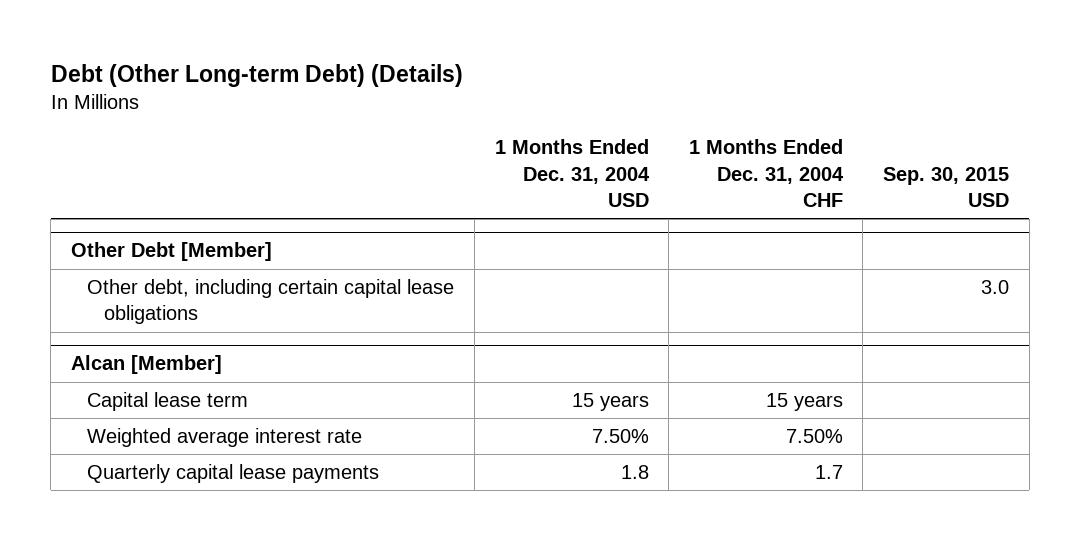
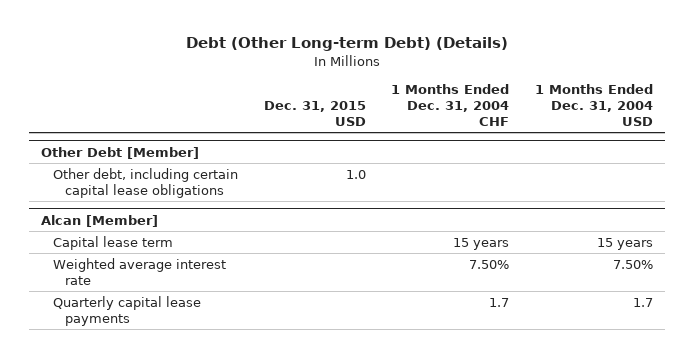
- | 1 Months Ended Dec. 31, 2004 USD | 1 Months Ended Dec. 31, 2004 CHF | Sep. 30, 2015 USD
+ | Dec. 31, 2015 USD | 1 Months Ended Dec. 31, 2004 CHF | 1 Months Ended Dec. 31, 2004 USD
@ Alcan [Member]
- Quarterly capital lease payments | 1.8 | 1.7 |
+ Quarterly capital lease payments | | 1.7 | 1.7

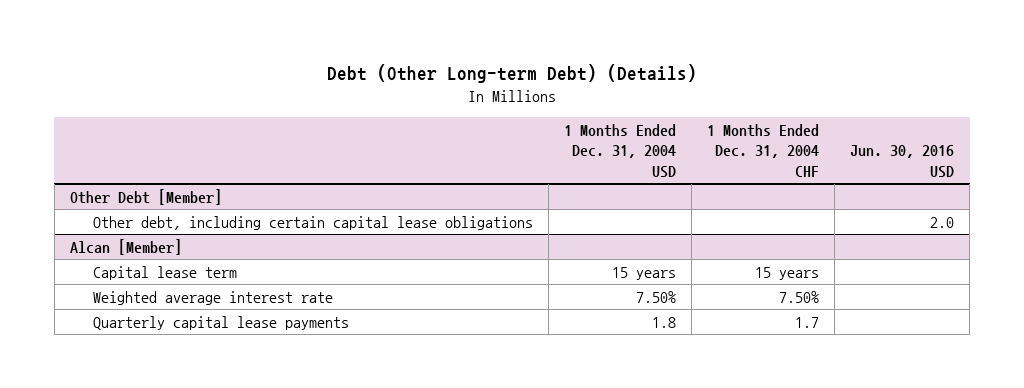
- | Dec. 31, 2015 USD | 1 Months Ended Dec. 31, 2004 CHF | 1 Months Ended Dec. 31, 2004 USD
+ | 1 Months Ended Dec. 31, 2004 USD | 1 Months Ended Dec. 31, 2004 CHF | Jun. 30, 2016 USD
@ Alcan [Member]
- Quarterly capital lease payments | | 1.7 | 1.7
+ Quarterly capital lease payments | 1.8 | 1.7 |

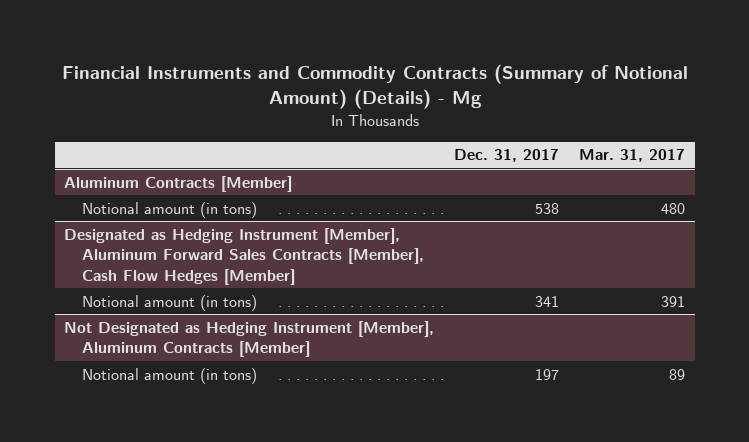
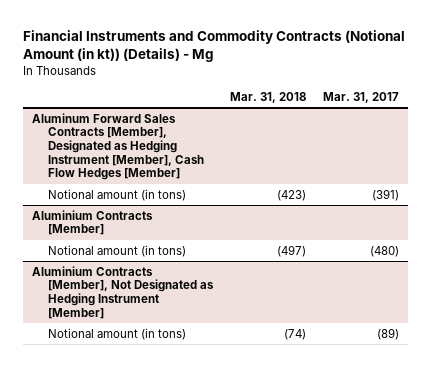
- Financial Instruments and Commodity Contracts (Summary of Notional Amount) (Details) - Mg
+ Financial Instruments and Commodity Contracts (Notional Amount (in kt)) (Details) - Mg
- | Dec. 31, 2017 | Mar. 31, 2017
+ | Mar. 31, 2018 | Mar. 31, 2017
- Aluminum Contracts [Member]
- Notional amount (in tons) | 538 | 480
- Designated as Hedging Instrument [Member], Aluminum Forward Sales Contracts [Member], Cash Flow Hedges [Member]
- Notional amount (in tons) | 341 | 391
- Not Designated as Hedging Instrument [Member], Aluminum Contracts [Member]
- Notional amount (in tons) | 197 | 89
+ Aluminum Forward Sales Contracts [Member], Designated as Hedging Instrument [Member], Cash Flow Hedges [Member]
+ Notional amount (in tons) | (423) | (391)
+ Aluminium Contracts [Member]
+ Notional amount (in tons) | (497) | (480)
+ Aluminium Contracts [Member], Not Designated as Hedging Instrument [Member]
+ Notional amount (in tons) | (74) | (89)

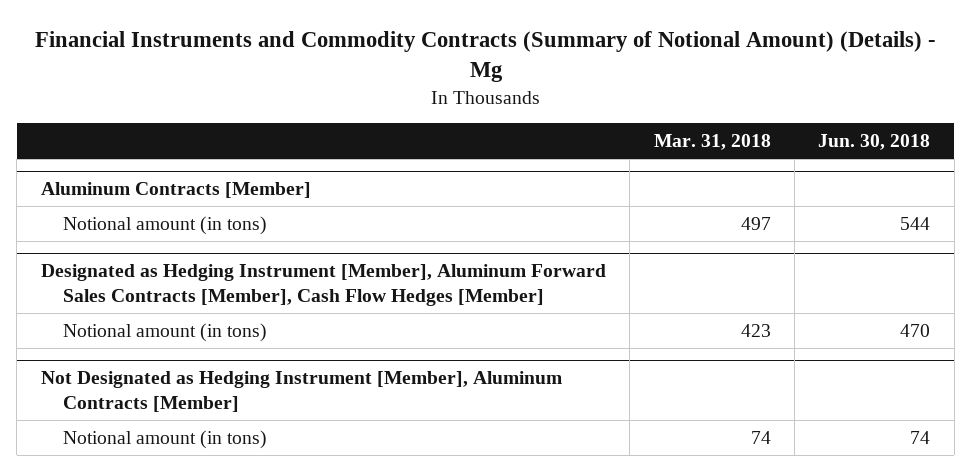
- Financial Instruments and Commodity Contracts (Notional Amount (in kt)) (Details) - Mg
+ Financial Instruments and Commodity Contracts (Summary of Notional Amount) (Details) - Mg
- | Mar. 31, 2018 | Mar. 31, 2017
+ | Mar. 31, 2018 | Jun. 30, 2018
- Aluminum Forward Sales Contracts [Member], Designated as Hedging Instrument [Member], Cash Flow Hedges [Member]
- Notional amount (in tons) | (423) | (391)
- Aluminium Contracts [Member]
- Notional amount (in tons) | (497) | (480)
- Aluminium Contracts [Member], Not Designated as Hedging Instrument [Member]
- Notional amount (in tons) | (74) | (89)
+ Aluminum Contracts [Member]
+ Notional amount (in tons) | 497 | 544
+ Designated as Hedging Instrument [Member], Aluminum Forward Sales Contracts [Member], Cash Flow Hedges [Member]
+ Notional amount (in tons) | 423 | 470
+ Not Designated as Hedging Instrument [Member], Aluminum Contracts [Member]
+ Notional amount (in tons) | 74 | 74

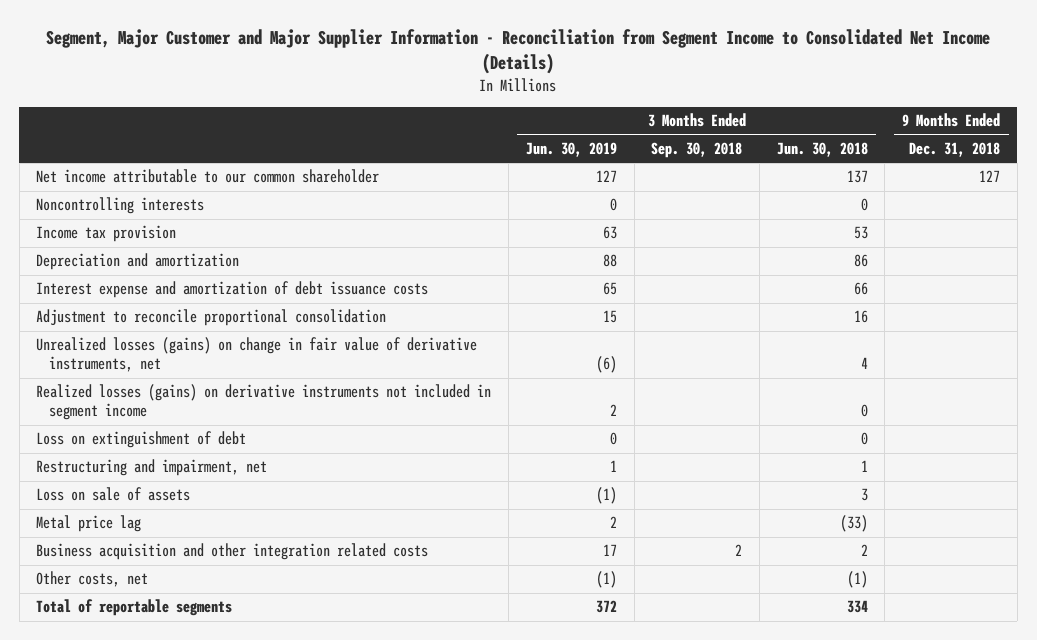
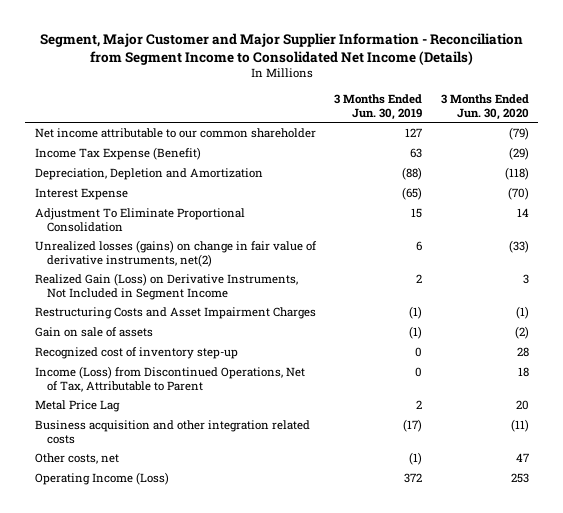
- | 3 Months Ended Jun. 30, 2019 | 3 Months Ended Sep. 30, 2018 | 3 Months Ended Jun. 30, 2018 | 9 Months Ended Dec. 31, 2018
+ | 3 Months Ended Jun. 30, 2019 | 3 Months Ended Jun. 30, 2020
- Noncontrolling interests | 0 | | 0 |
- Income tax provision | 63 | | 53 |
- Depreciation and amortization | 88 | | 86 |
- Interest expense and amortization of debt issuance costs | 65 | | 66 |
- Adjustment to reconcile proportional consolidation | 15 | | 16 |
- Unrealized losses (gains) on change in fair value of derivative instruments, net | (6) | | 4 |
- Realized losses (gains) on derivative instruments not included in segment income | 2 | | 0 |
- Loss on extinguishment of debt | 0 | | 0 |
- Restructuring and impairment, net | 1 | | 1 |
- Loss on sale of assets | (1) | | 3 |
- Metal price lag | 2 | | (33) |
- Business acquisition and other integration related costs | 17 | 2 | 2 |
+ Income Tax Expense (Benefit) | 63 | (29)
+ Depreciation, Depletion and Amortization | (88) | (118)
+ Interest Expense | (65) | (70)
+ Adjustment To Eliminate Proportional Consolidation | 15 | 14
+ Unrealized losses (gains) on change in fair value of derivative instruments, net(2) | 6 | (33)
+ Realized Gain (Loss) on Derivative Instruments, Not Included in Segment Income | 2 | 3
+ Restructuring Costs and Asset Impairment Charges | (1) | (1)
+ Gain on sale of assets | (1) | (2)
+ Recognized cost of inventory step-up | 0 | 28
+ Income (Loss) from Discontinued Operations, Net of Tax, Attributable to Parent | 0 | 18
+ Metal Price Lag | 2 | 20
+ Business acquisition and other integration related costs | (17) | (11)
- Total of reportable segments | 372 | | 334 |
+ Operating Income (Loss) | 372 | 253

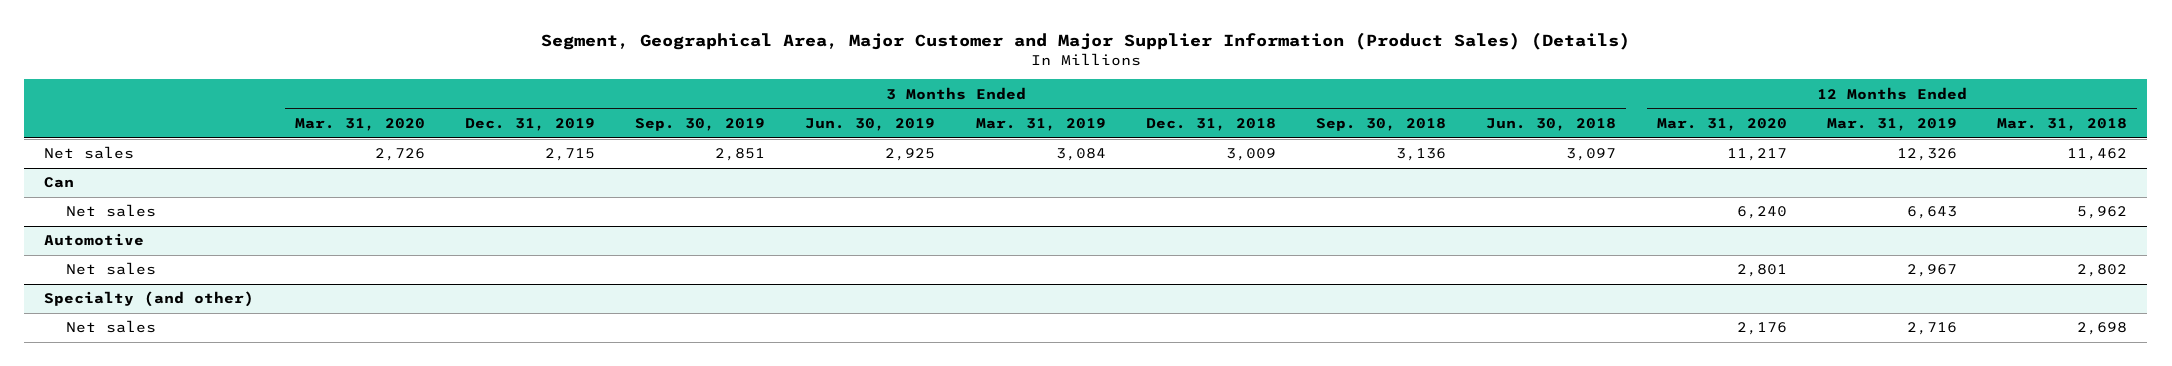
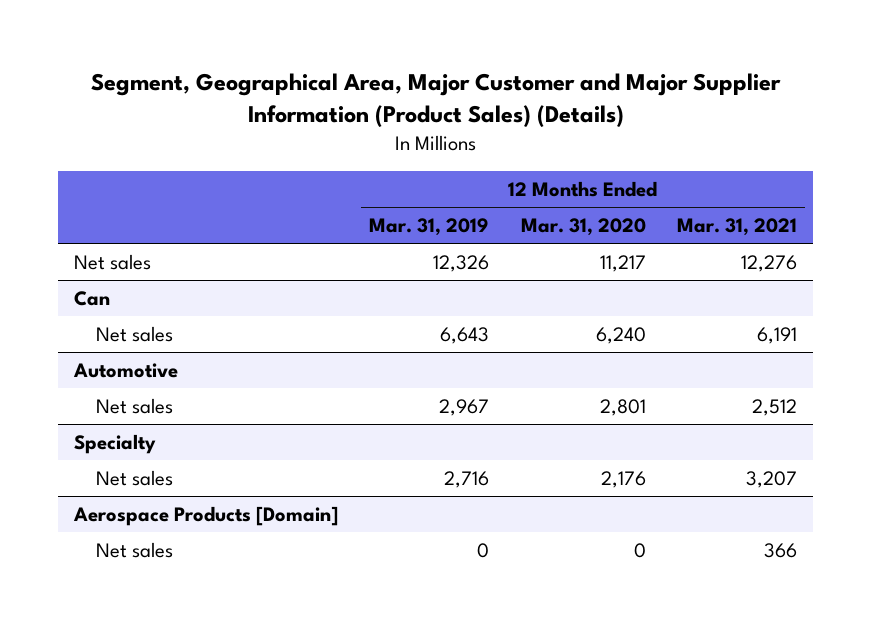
- | 3 Months Ended Mar. 31, 2020 | 3 Months Ended Dec. 31, 2019 | 3 Months Ended Sep. 30, 2019 | 3 Months Ended Jun. 30, 2019 | 3 Months Ended Mar. 31, 2019 | 3 Months Ended Dec. 31, 2018 | 3 Months Ended Sep. 30, 2018 | 3 Months Ended Jun. 30, 2018 | 12 Months Ended Mar. 31, 2020 | 12 Months Ended Mar. 31, 2019 | 12 Months Ended Mar. 31, 2018
+ | 12 Months Ended Mar. 31, 2019 | 12 Months Ended Mar. 31, 2020 | 12 Months Ended Mar. 31, 2021
- Specialty (and other)
+ Specialty
+ Aerospace Products [Domain]
+ Net sales | 0 | 0 | 366

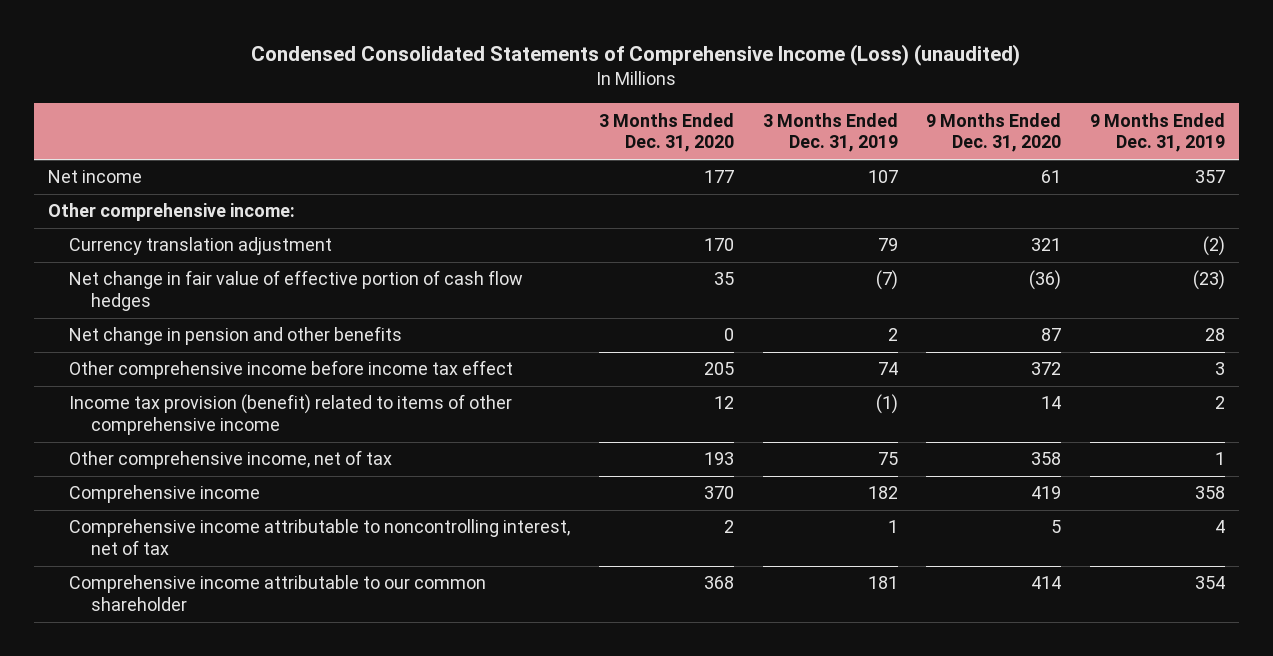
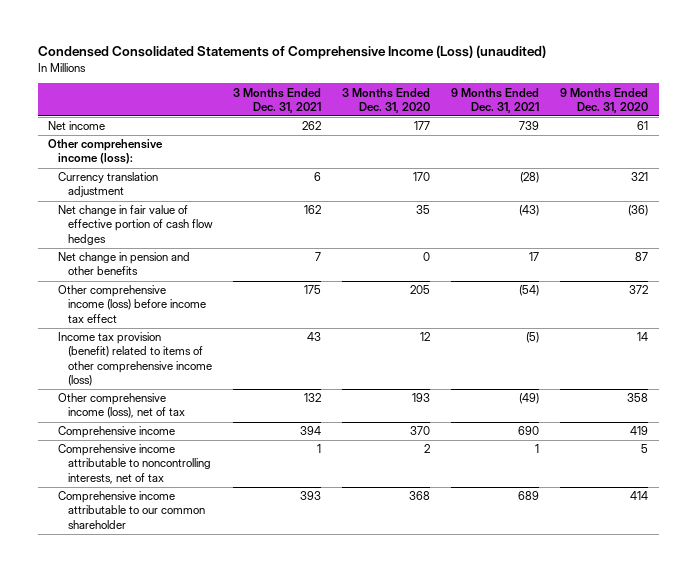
- | 3 Months Ended Dec. 31, 2020 | 3 Months Ended Dec. 31, 2019 | 9 Months Ended Dec. 31, 2020 | 9 Months Ended Dec. 31, 2019
+ | 3 Months Ended Dec. 31, 2021 | 3 Months Ended Dec. 31, 2020 | 9 Months Ended Dec. 31, 2021 | 9 Months Ended Dec. 31, 2020
- Other comprehensive income:
+ Other comprehensive income (loss):
- Other comprehensive income before income tax effect | 205 | 74 | 372 | 3
- Income tax provision (benefit) related to items of other comprehensive income | 12 | (1) | 14 | 2
- Other comprehensive income, net of tax | 193 | 75 | 358 | 1
+ Other comprehensive income (loss) before income tax effect | 175 | 205 | (54) | 372
+ Income tax provision (benefit) related to items of other comprehensive income (loss) | 43 | 12 | (5) | 14
+ Other comprehensive income (loss), net of tax | 132 | 193 | (49) | 358
- Comprehensive income attributable to noncontrolling interest, net of tax | 2 | 1 | 5 | 4
+ Comprehensive income attributable to noncontrolling interests, net of tax | 1 | 2 | 1 | 5

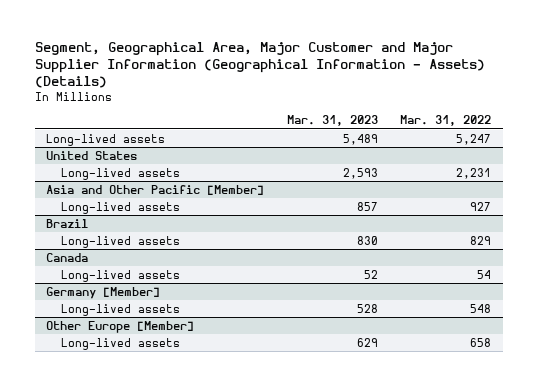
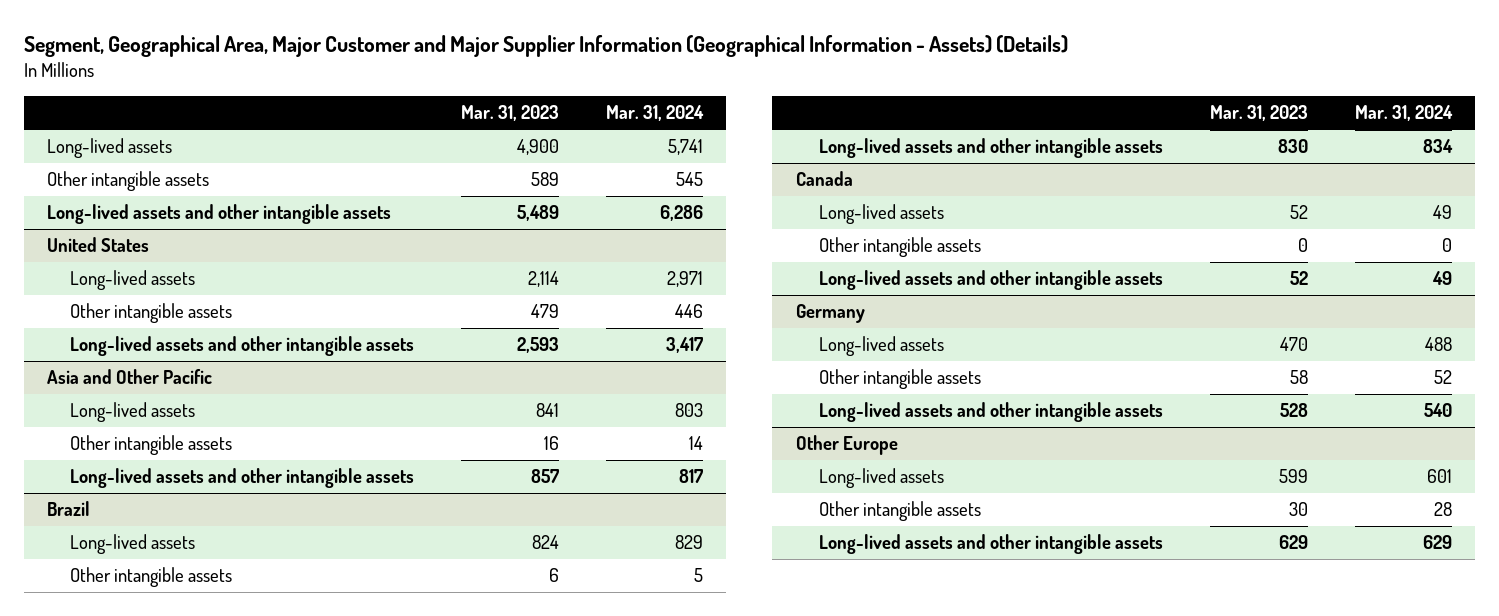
- | Mar. 31, 2023 | Mar. 31, 2022
+ | Mar. 31, 2023 | Mar. 31, 2024
- Long-lived assets | 5,489 | 5,247
+ Long-lived assets | 4,900 | 5,741
+ Other intangible assets | 589 | 545
+ Long-lived assets and other intangible assets | 5,489 | 6,286
@ United States
- Long-lived assets | 2,593 | 2,231
- Asia and Other Pacific [Member]
- Long-lived assets | 857 | 927
@ United States
+ Long-lived assets | 2,114 | 2,971
+ Other intangible assets | 479 | 446
+ Long-lived assets and other intangible assets | 2,593 | 3,417
+ Asia and Other Pacific
+ Long-lived assets | 841 | 803
+ Other intangible assets | 16 | 14
+ Long-lived assets and other intangible assets | 857 | 817
@ Brazil
- Long-lived assets | 830 | 829
+ Long-lived assets | 824 | 829
+ Other intangible assets | 6 | 5
+ Long-lived assets and other intangible assets | 830 | 834
- Germany [Member]
- Long-lived assets | 528 | 548
- Other Europe [Member]
- Long-lived assets | 629 | 658
@ Canada
+ Other intangible assets | 0 | 0
+ Long-lived assets and other intangible assets | 52 | 49
+ Germany
+ Long-lived assets | 470 | 488
+ Other intangible assets | 58 | 52
+ Long-lived assets and other intangible assets | 528 | 540
+ Other Europe
+ Long-lived assets | 599 | 601
+ Other intangible assets | 30 | 28
+ Long-lived assets and other intangible assets | 629 | 629

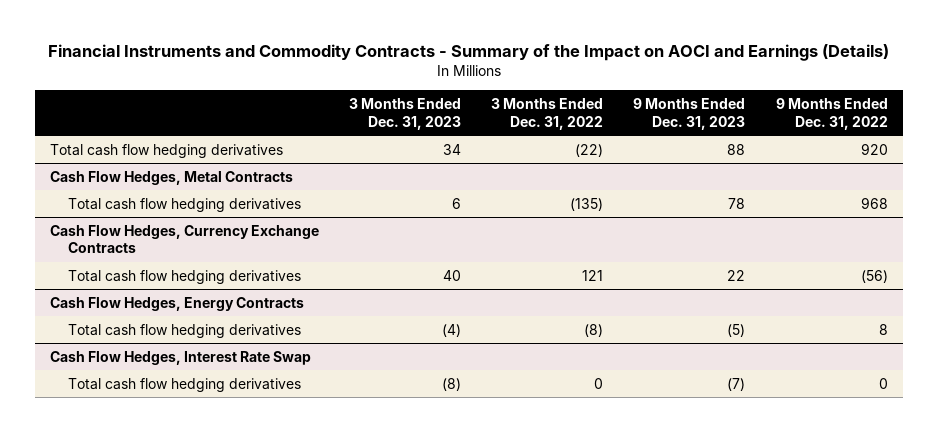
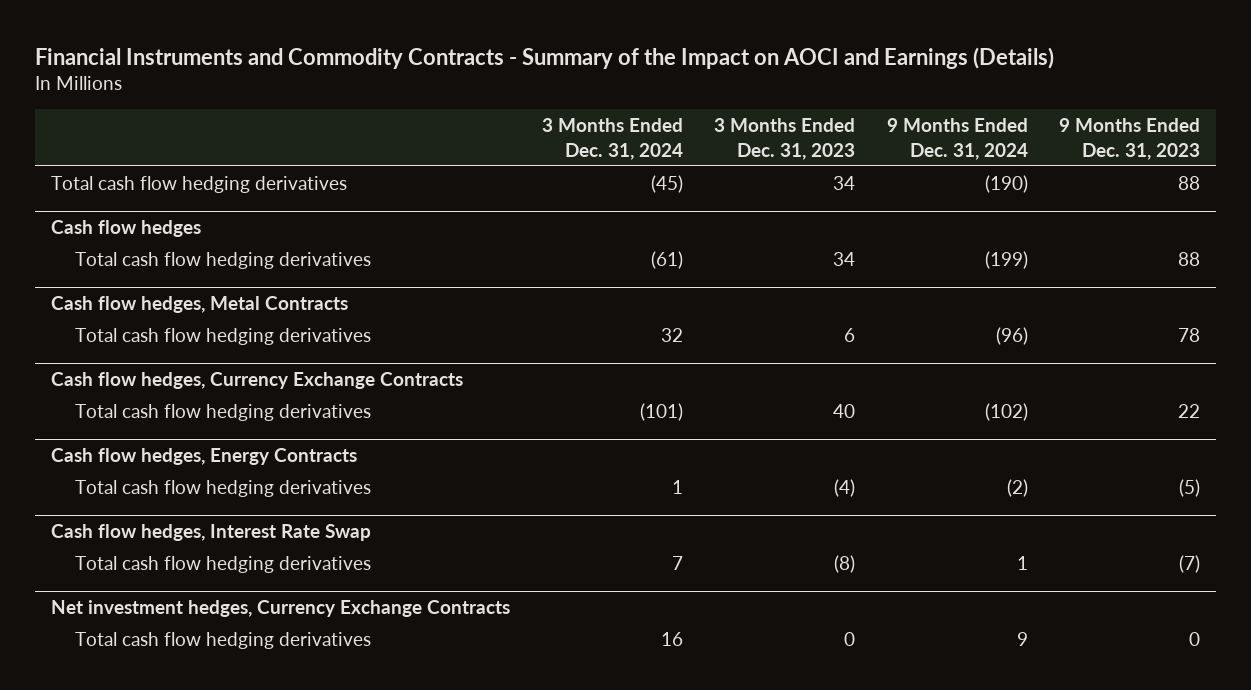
- | 3 Months Ended Dec. 31, 2023 | 3 Months Ended Dec. 31, 2022 | 9 Months Ended Dec. 31, 2023 | 9 Months Ended Dec. 31, 2022
+ | 3 Months Ended Dec. 31, 2024 | 3 Months Ended Dec. 31, 2023 | 9 Months Ended Dec. 31, 2024 | 9 Months Ended Dec. 31, 2023
- Cash Flow Hedges, Metal Contracts
+ Cash flow hedges
+ Total cash flow hedging derivatives | (61) | 34 | (199) | 88
+ Cash flow hedges, Metal Contracts
- Cash Flow Hedges, Currency Exchange Contracts
+ Cash flow hedges, Currency Exchange Contracts
- Cash Flow Hedges, Energy Contracts
+ Cash flow hedges, Energy Contracts
- Cash Flow Hedges, Interest Rate Swap
+ Cash flow hedges, Interest Rate Swap
+ Net investment hedges, Currency Exchange Contracts
+ Total cash flow hedging derivatives | 16 | 0 | 9 | 0

